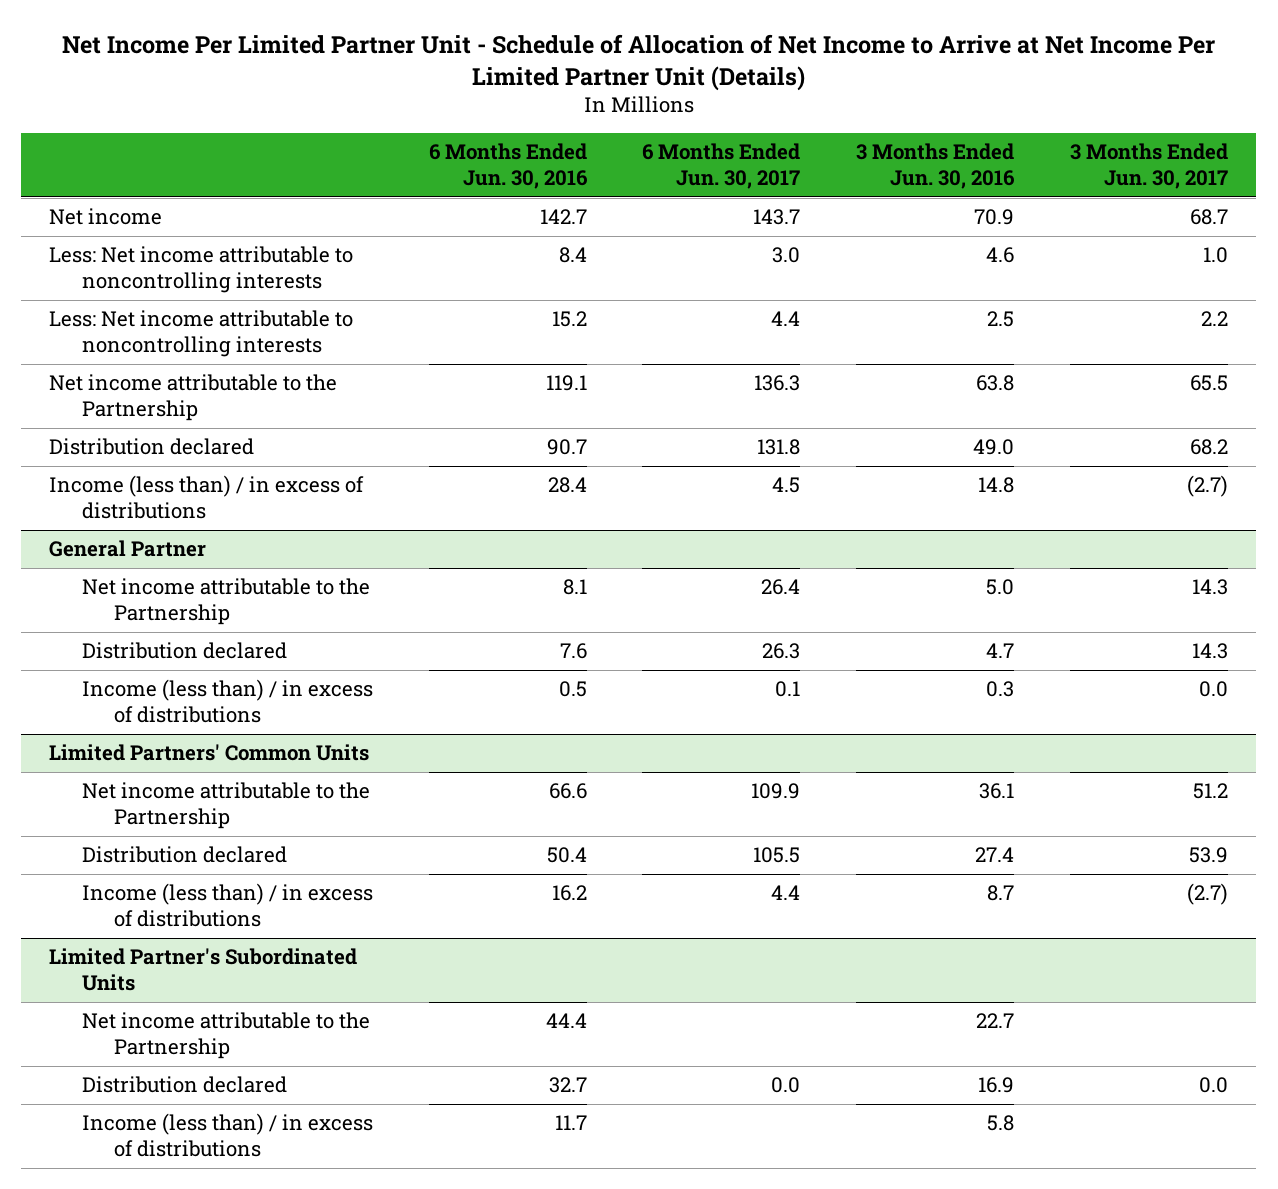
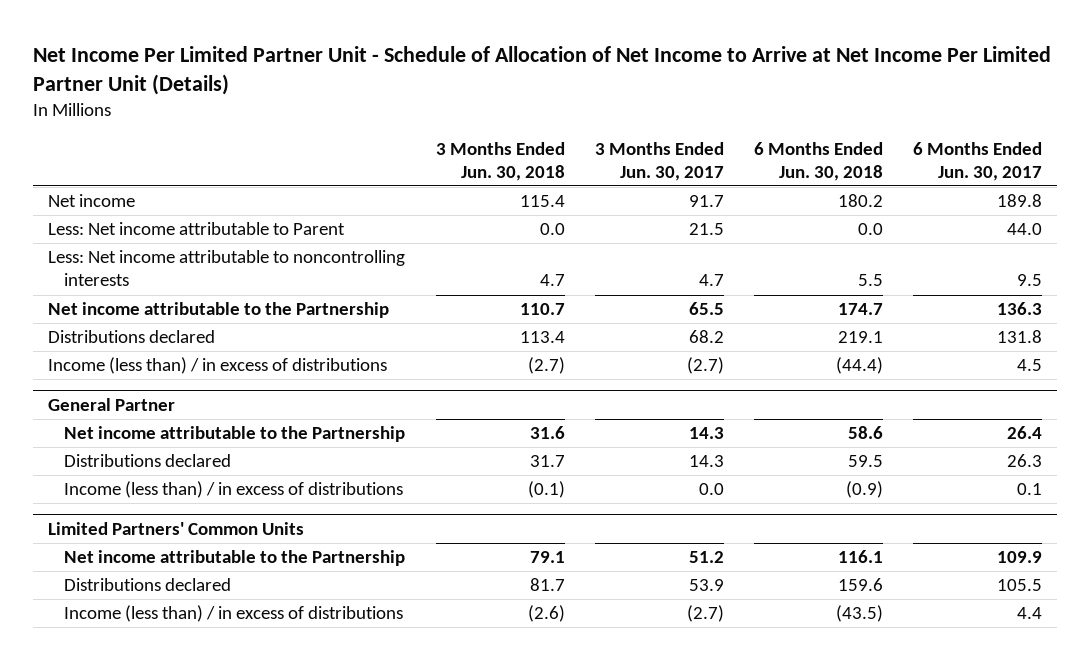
- | 6 Months Ended Jun. 30, 2016 | 6 Months Ended Jun. 30, 2017 | 3 Months Ended Jun. 30, 2016 | 3 Months Ended Jun. 30, 2017
+ | 3 Months Ended Jun. 30, 2018 | 3 Months Ended Jun. 30, 2017 | 6 Months Ended Jun. 30, 2018 | 6 Months Ended Jun. 30, 2017
- Net income | 142.7 | 143.7 | 70.9 | 68.7
- Less: Net income attributable to noncontrolling interests | 8.4 | 3.0 | 4.6 | 1.0
- Less: Net income attributable to noncontrolling interests | 15.2 | 4.4 | 2.5 | 2.2
+ Net income | 115.4 | 91.7 | 180.2 | 189.8
+ Less: Net income attributable to Parent | 0.0 | 21.5 | 0.0 | 44.0
+ Less: Net income attributable to noncontrolling interests | 4.7 | 4.7 | 5.5 | 9.5
- Distribution declared | 90.7 | 131.8 | 49.0 | 68.2
+ Distributions declared | 113.4 | 68.2 | 219.1 | 131.8
@ General Partner
- Distribution declared | 7.6 | 26.3 | 4.7 | 14.3
+ Distributions declared | 31.7 | 14.3 | 59.5 | 26.3
@ Limited Partners' Common Units
- Distribution declared | 50.4 | 105.5 | 27.4 | 53.9
+ Distributions declared | 81.7 | 53.9 | 159.6 | 105.5
- Limited Partner's Subordinated Units
- Net income attributable to the Partnership | 44.4 | | 22.7 |
- Distribution declared | 32.7 | 0.0 | 16.9 | 0.0
- Income (less than) / in excess of distributions | 11.7 | | 5.8 |

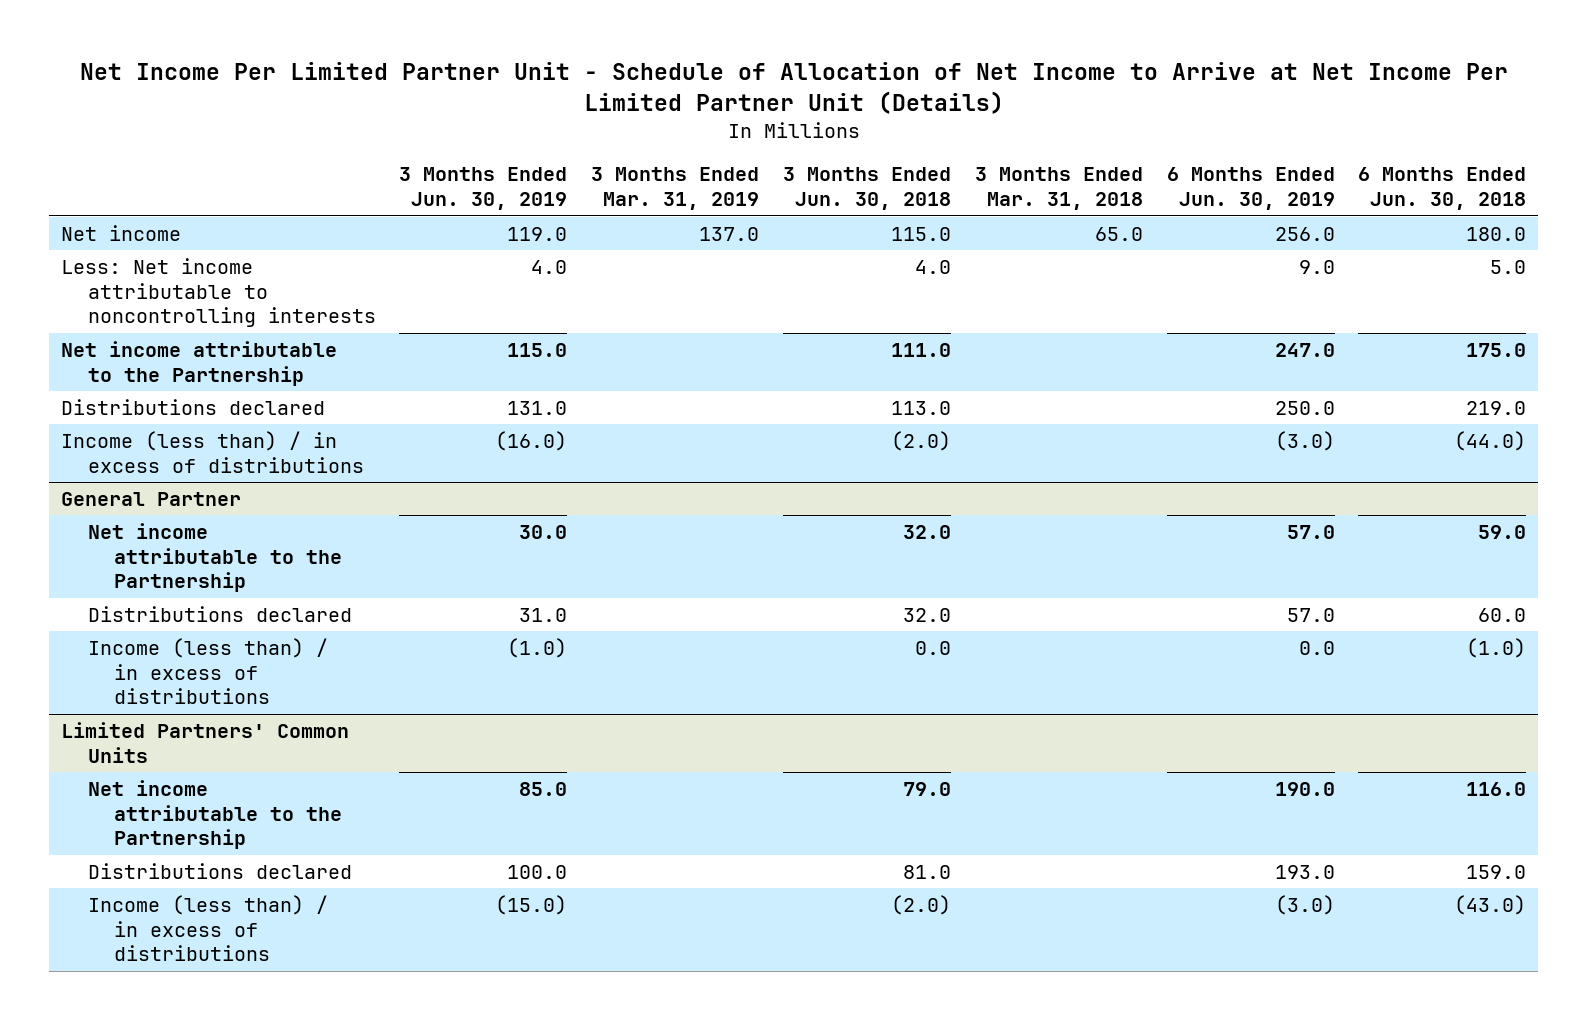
- | 3 Months Ended Jun. 30, 2018 | 3 Months Ended Jun. 30, 2017 | 6 Months Ended Jun. 30, 2018 | 6 Months Ended Jun. 30, 2017
+ | 3 Months Ended Jun. 30, 2019 | 3 Months Ended Mar. 31, 2019 | 3 Months Ended Jun. 30, 2018 | 3 Months Ended Mar. 31, 2018 | 6 Months Ended Jun. 30, 2019 | 6 Months Ended Jun. 30, 2018
- Net income | 115.4 | 91.7 | 180.2 | 189.8
- Less: Net income attributable to Parent | 0.0 | 21.5 | 0.0 | 44.0
- Less: Net income attributable to noncontrolling interests | 4.7 | 4.7 | 5.5 | 9.5
- Net income attributable to the Partnership | 110.7 | 65.5 | 174.7 | 136.3
- Distributions declared | 113.4 | 68.2 | 219.1 | 131.8
- Income (less than) / in excess of distributions | (2.7) | (2.7) | (44.4) | 4.5
+ Net income | 119.0 | 137.0 | 115.0 | 65.0 | 256.0 | 180.0
+ Less: Net income attributable to noncontrolling interests | 4.0 | | 4.0 | | 9.0 | 5.0
+ Net income attributable to the Partnership | 115.0 | | 111.0 | | 247.0 | 175.0
+ Distributions declared | 131.0 | | 113.0 | | 250.0 | 219.0
+ Income (less than) / in excess of distributions | (16.0) | | (2.0) | | (3.0) | (44.0)
@ General Partner
- Net income attributable to the Partnership | 31.6 | 14.3 | 58.6 | 26.4
- Distributions declared | 31.7 | 14.3 | 59.5 | 26.3
- Income (less than) / in excess of distributions | (0.1) | 0.0 | (0.9) | 0.1
+ Net income attributable to the Partnership | 30.0 | | 32.0 | | 57.0 | 59.0
+ Distributions declared | 31.0 | | 32.0 | | 57.0 | 60.0
+ Income (less than) / in excess of distributions | (1.0) | | 0.0 | | 0.0 | (1.0)
@ Limited Partners' Common Units
- Net income attributable to the Partnership | 79.1 | 51.2 | 116.1 | 109.9
- Distributions declared | 81.7 | 53.9 | 159.6 | 105.5
- Income (less than) / in excess of distributions | (2.6) | (2.7) | (43.5) | 4.4
+ Net income attributable to the Partnership | 85.0 | | 79.0 | | 190.0 | 116.0
+ Distributions declared | 100.0 | | 81.0 | | 193.0 | 159.0
+ Income (less than) / in excess of distributions | (15.0) | | (2.0) | | (3.0) | (43.0)

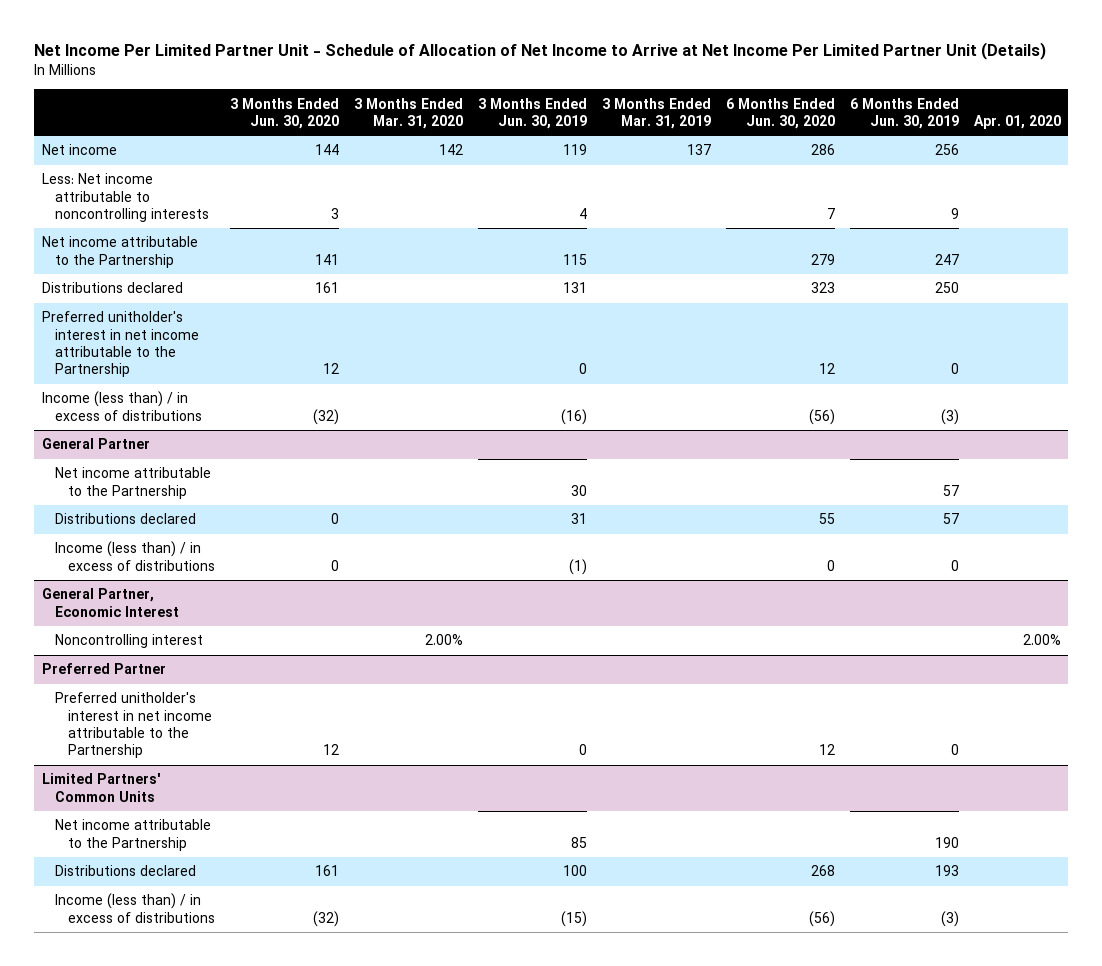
- | 3 Months Ended Jun. 30, 2019 | 3 Months Ended Mar. 31, 2019 | 3 Months Ended Jun. 30, 2018 | 3 Months Ended Mar. 31, 2018 | 6 Months Ended Jun. 30, 2019 | 6 Months Ended Jun. 30, 2018
+ | 3 Months Ended Jun. 30, 2020 | 3 Months Ended Mar. 31, 2020 | 3 Months Ended Jun. 30, 2019 | 3 Months Ended Mar. 31, 2019 | 6 Months Ended Jun. 30, 2020 | 6 Months Ended Jun. 30, 2019 | Apr. 01, 2020
- Net income | 119.0 | 137.0 | 115.0 | 65.0 | 256.0 | 180.0
- Less: Net income attributable to noncontrolling interests | 4.0 | | 4.0 | | 9.0 | 5.0
- Net income attributable to the Partnership | 115.0 | | 111.0 | | 247.0 | 175.0
- Distributions declared | 131.0 | | 113.0 | | 250.0 | 219.0
- Income (less than) / in excess of distributions | (16.0) | | (2.0) | | (3.0) | (44.0)
+ Net income | 144 | 142 | 119 | 137 | 286 | 256 |
+ Less: Net income attributable to noncontrolling interests | 3 | | 4 | | 7 | 9 |
+ Net income attributable to the Partnership | 141 | | 115 | | 279 | 247 |
+ Distributions declared | 161 | | 131 | | 323 | 250 |
+ Preferred unitholder's interest in net income attributable to the Partnership | 12 | | 0 | | 12 | 0 |
+ Income (less than) / in excess of distributions | (32) | | (16) | | (56) | (3) |
@ General Partner
- Net income attributable to the Partnership | 30.0 | | 32.0 | | 57.0 | 59.0
- Distributions declared | 31.0 | | 32.0 | | 57.0 | 60.0
- Income (less than) / in excess of distributions | (1.0) | | 0.0 | | 0.0 | (1.0)
+ Net income attributable to the Partnership | | | 30 | | | 57 |
+ Distributions declared | 0 | | 31 | | 55 | 57 |
+ Income (less than) / in excess of distributions | 0 | | (1) | | 0 | 0 |
+ General Partner, Economic Interest
+ Noncontrolling interest | | 2.00% | | | | | 2.00%
+ Preferred Partner
+ Preferred unitholder's interest in net income attributable to the Partnership | 12 | | 0 | | 12 | 0 |
@ Limited Partners' Common Units
- Net income attributable to the Partnership | 85.0 | | 79.0 | | 190.0 | 116.0
- Distributions declared | 100.0 | | 81.0 | | 193.0 | 159.0
- Income (less than) / in excess of distributions | (15.0) | | (2.0) | | (3.0) | (43.0)
+ Net income attributable to the Partnership | | | 85 | | | 190 |
+ Distributions declared | 161 | | 100 | | 268 | 193 |
+ Income (less than) / in excess of distributions | (32) | | (15) | | (56) | (3) |

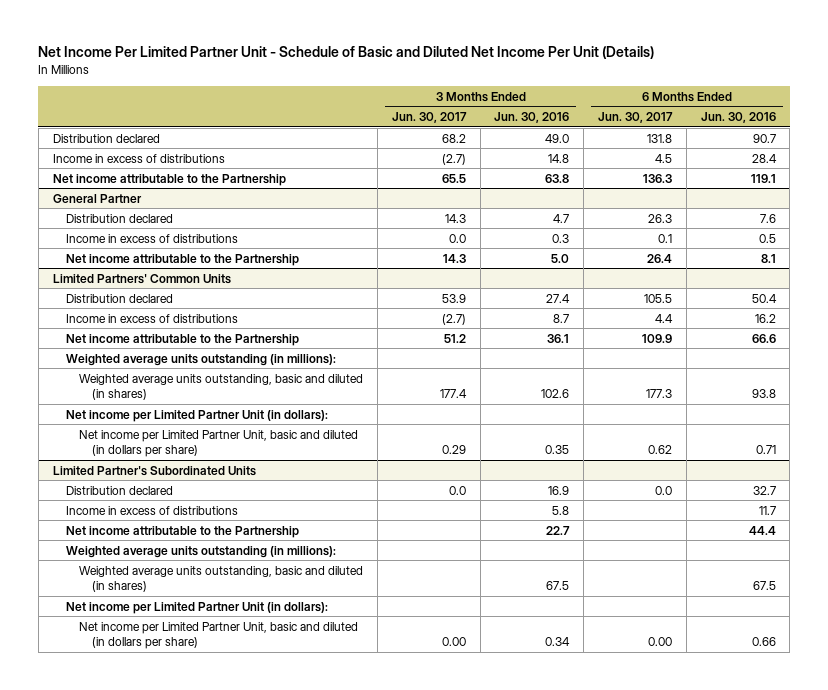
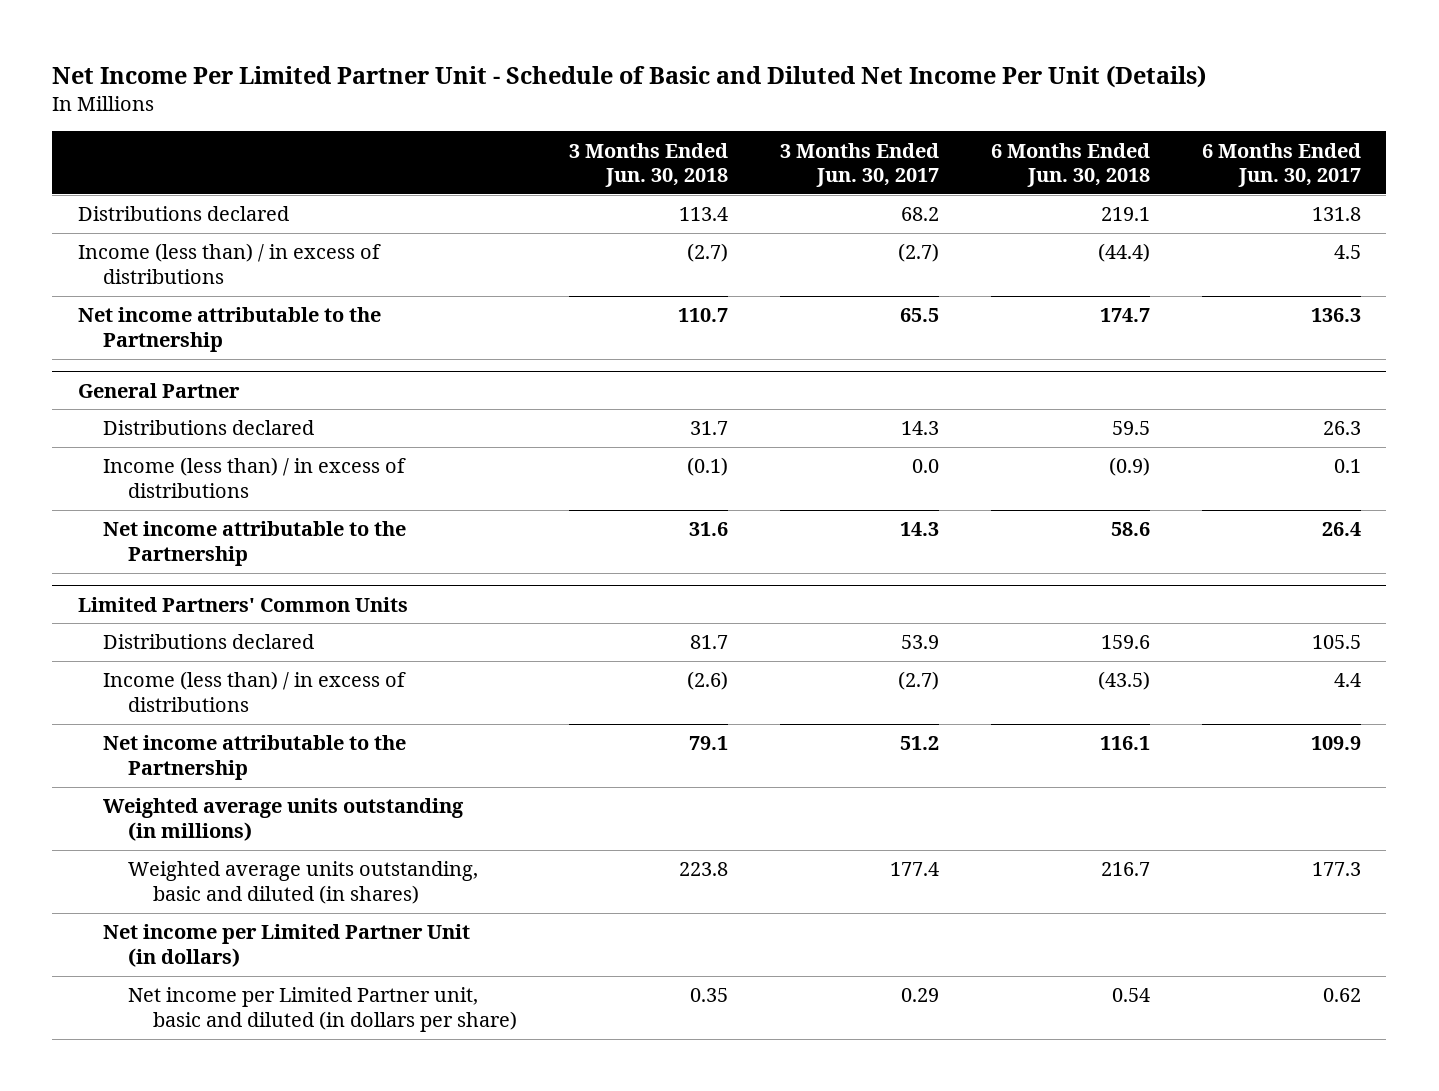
- | 3 Months Ended Jun. 30, 2017 | 3 Months Ended Jun. 30, 2016 | 6 Months Ended Jun. 30, 2017 | 6 Months Ended Jun. 30, 2016
+ | 3 Months Ended Jun. 30, 2018 | 3 Months Ended Jun. 30, 2017 | 6 Months Ended Jun. 30, 2018 | 6 Months Ended Jun. 30, 2017
- Distribution declared | 68.2 | 49.0 | 131.8 | 90.7
- Income in excess of distributions | (2.7) | 14.8 | 4.5 | 28.4
+ Distributions declared | 113.4 | 68.2 | 219.1 | 131.8
+ Income (less than) / in excess of distributions | (2.7) | (2.7) | (44.4) | 4.5
@ General Partner
- Distribution declared | 14.3 | 4.7 | 26.3 | 7.6
- Income in excess of distributions | 0.0 | 0.3 | 0.1 | 0.5
+ Distributions declared | 31.7 | 14.3 | 59.5 | 26.3
+ Income (less than) / in excess of distributions | (0.1) | 0.0 | (0.9) | 0.1
@ Limited Partners' Common Units
- Distribution declared | 53.9 | 27.4 | 105.5 | 50.4
- Income in excess of distributions | (2.7) | 8.7 | 4.4 | 16.2
+ Distributions declared | 81.7 | 53.9 | 159.6 | 105.5
+ Income (less than) / in excess of distributions | (2.6) | (2.7) | (43.5) | 4.4
- Weighted average units outstanding (in millions):
+ Weighted average units outstanding (in millions)
- Net income per Limited Partner Unit (in dollars):
- Net income per Limited Partner Unit, basic and diluted (in dollars per share) | 0.29 | 0.35 | 0.62 | 0.71
- Limited Partner's Subordinated Units
- Distribution declared | 0.0 | 16.9 | 0.0 | 32.7
- Income in excess of distributions | | 5.8 | | 11.7
- Net income attributable to the Partnership | | 22.7 | | 44.4
- Weighted average units outstanding (in millions):
- Weighted average units outstanding, basic and diluted (in shares) | | 67.5 | | 67.5
- Net income per Limited Partner Unit (in dollars):
- Net income per Limited Partner Unit, basic and diluted (in dollars per share) | 0.00 | 0.34 | 0.00 | 0.66
@ Limited Partners' Common Units
+ Net income per Limited Partner Unit (in dollars)
+ Net income per Limited Partner unit, basic and diluted (in dollars per share) | 0.35 | 0.29 | 0.54 | 0.62

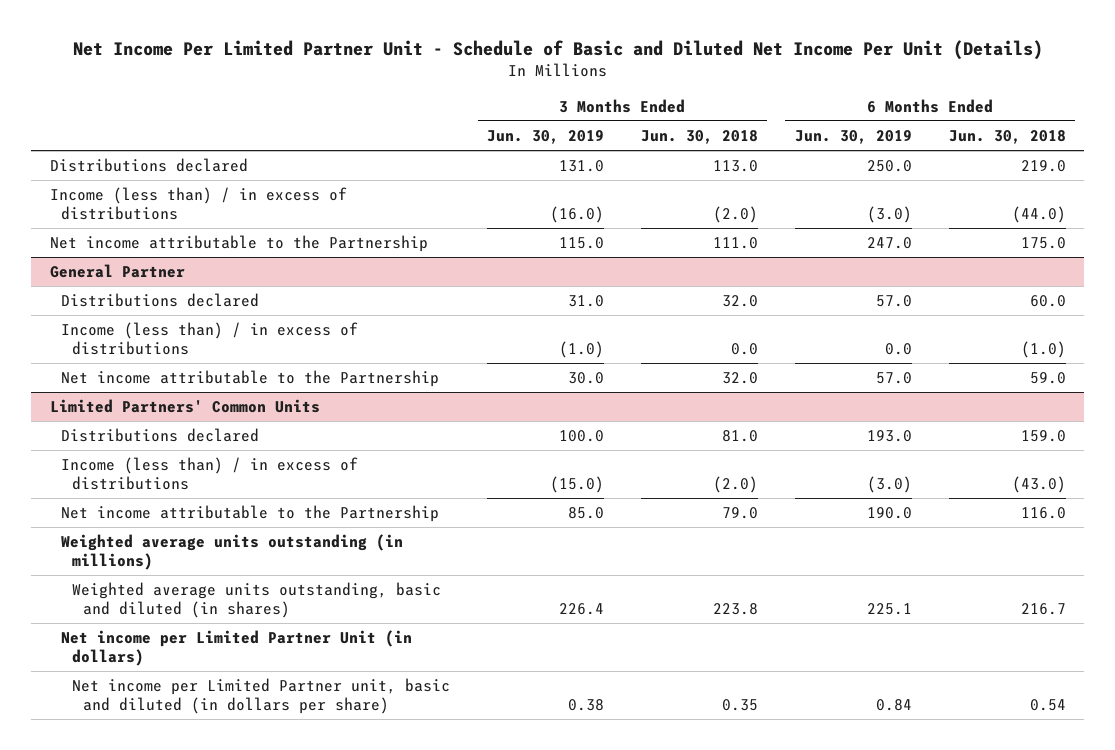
- | 3 Months Ended Jun. 30, 2018 | 3 Months Ended Jun. 30, 2017 | 6 Months Ended Jun. 30, 2018 | 6 Months Ended Jun. 30, 2017
+ | 3 Months Ended Jun. 30, 2019 | 3 Months Ended Jun. 30, 2018 | 6 Months Ended Jun. 30, 2019 | 6 Months Ended Jun. 30, 2018
- Distributions declared | 113.4 | 68.2 | 219.1 | 131.8
- Income (less than) / in excess of distributions | (2.7) | (2.7) | (44.4) | 4.5
- Net income attributable to the Partnership | 110.7 | 65.5 | 174.7 | 136.3
+ Distributions declared | 131.0 | 113.0 | 250.0 | 219.0
+ Income (less than) / in excess of distributions | (16.0) | (2.0) | (3.0) | (44.0)
+ Net income attributable to the Partnership | 115.0 | 111.0 | 247.0 | 175.0
@ General Partner
- Distributions declared | 31.7 | 14.3 | 59.5 | 26.3
- Income (less than) / in excess of distributions | (0.1) | 0.0 | (0.9) | 0.1
- Net income attributable to the Partnership | 31.6 | 14.3 | 58.6 | 26.4
+ Distributions declared | 31.0 | 32.0 | 57.0 | 60.0
+ Income (less than) / in excess of distributions | (1.0) | 0.0 | 0.0 | (1.0)
+ Net income attributable to the Partnership | 30.0 | 32.0 | 57.0 | 59.0
@ Limited Partners' Common Units
- Distributions declared | 81.7 | 53.9 | 159.6 | 105.5
- Income (less than) / in excess of distributions | (2.6) | (2.7) | (43.5) | 4.4
- Net income attributable to the Partnership | 79.1 | 51.2 | 116.1 | 109.9
+ Distributions declared | 100.0 | 81.0 | 193.0 | 159.0
+ Income (less than) / in excess of distributions | (15.0) | (2.0) | (3.0) | (43.0)
+ Net income attributable to the Partnership | 85.0 | 79.0 | 190.0 | 116.0

